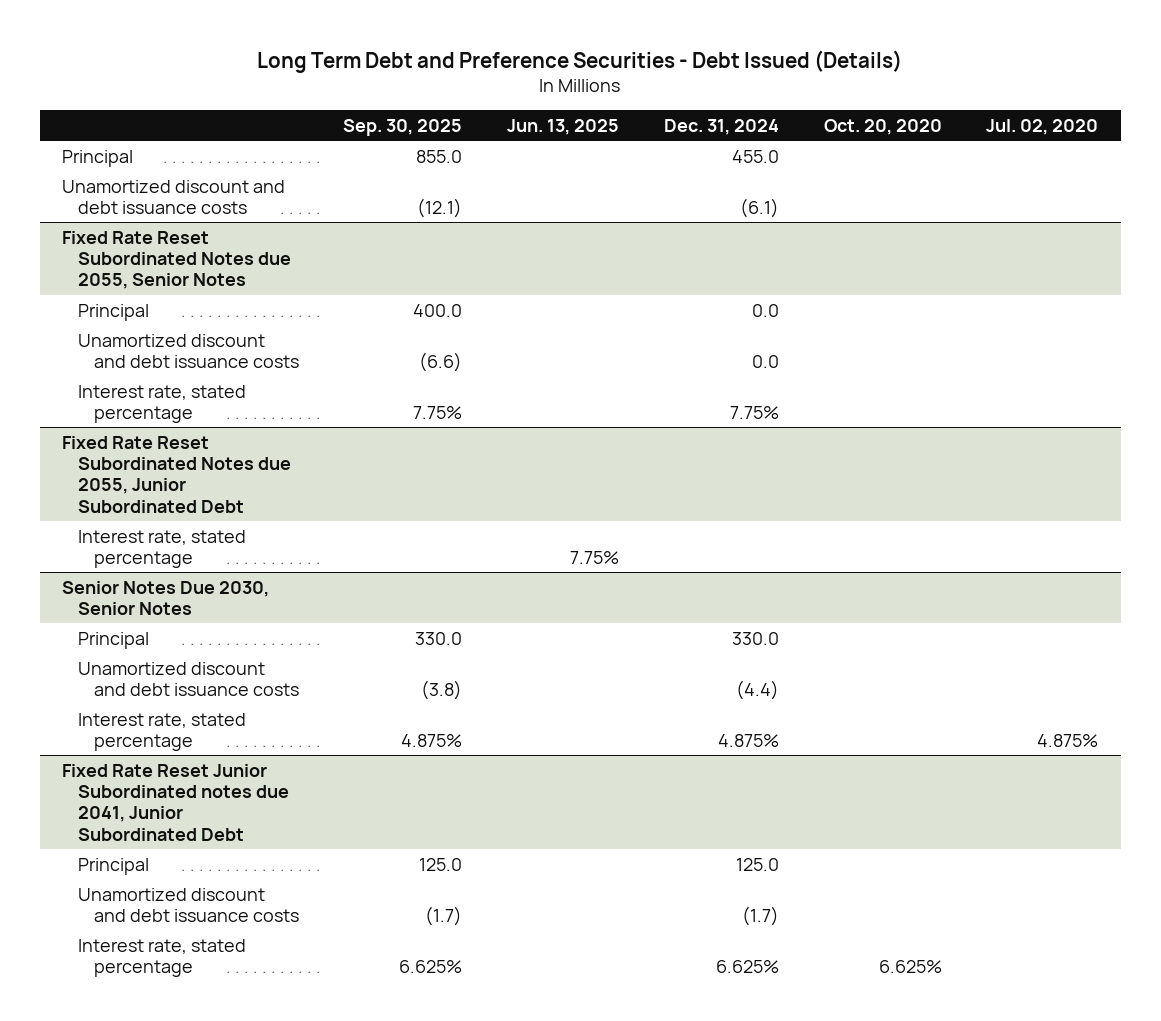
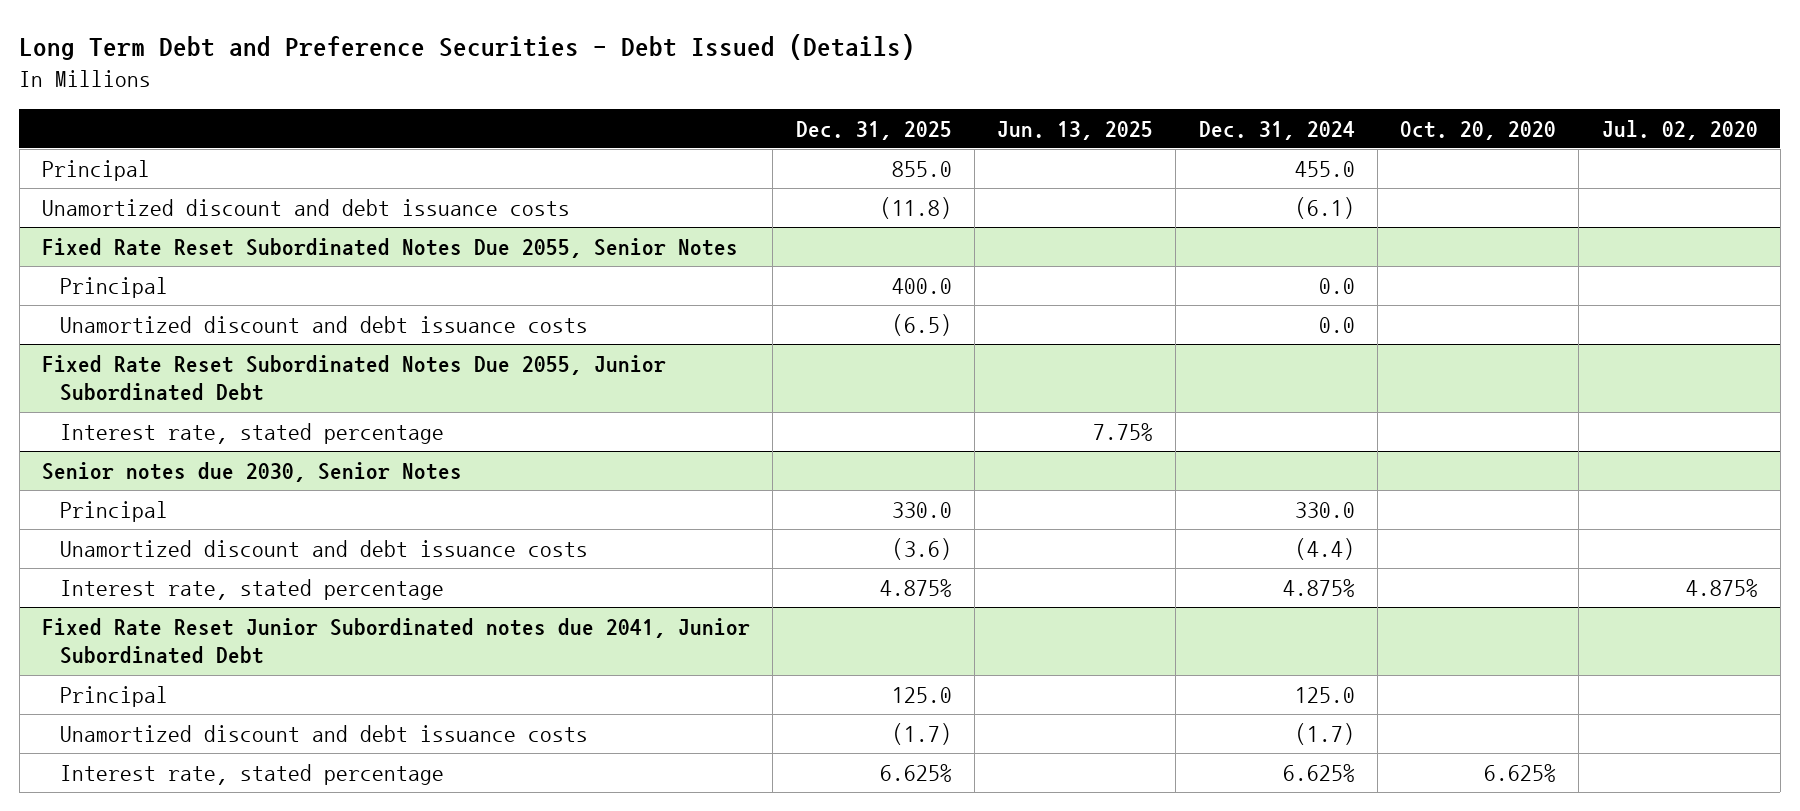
- | Sep. 30, 2025 | Jun. 13, 2025 | Dec. 31, 2024 | Oct. 20, 2020 | Jul. 02, 2020
+ | Dec. 31, 2025 | Jun. 13, 2025 | Dec. 31, 2024 | Oct. 20, 2020 | Jul. 02, 2020
- Fixed Rate Reset Subordinated Notes due 2055, Senior Notes
+ Fixed Rate Reset Subordinated Notes Due 2055, Senior Notes
- Interest rate, stated percentage | 7.75% | | 7.75% | |
- Fixed Rate Reset Subordinated Notes due 2055, Junior Subordinated Debt
+ Fixed Rate Reset Subordinated Notes Due 2055, Junior Subordinated Debt
- Senior Notes Due 2030, Senior Notes
+ Senior notes due 2030, Senior Notes

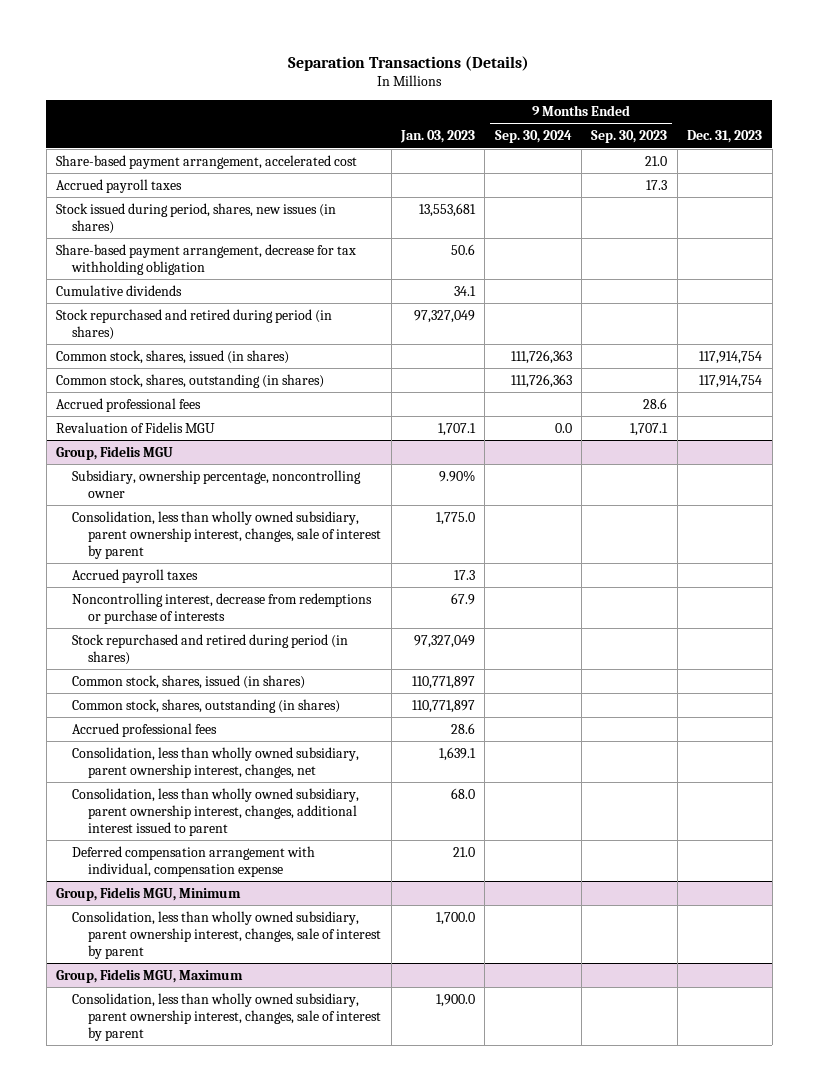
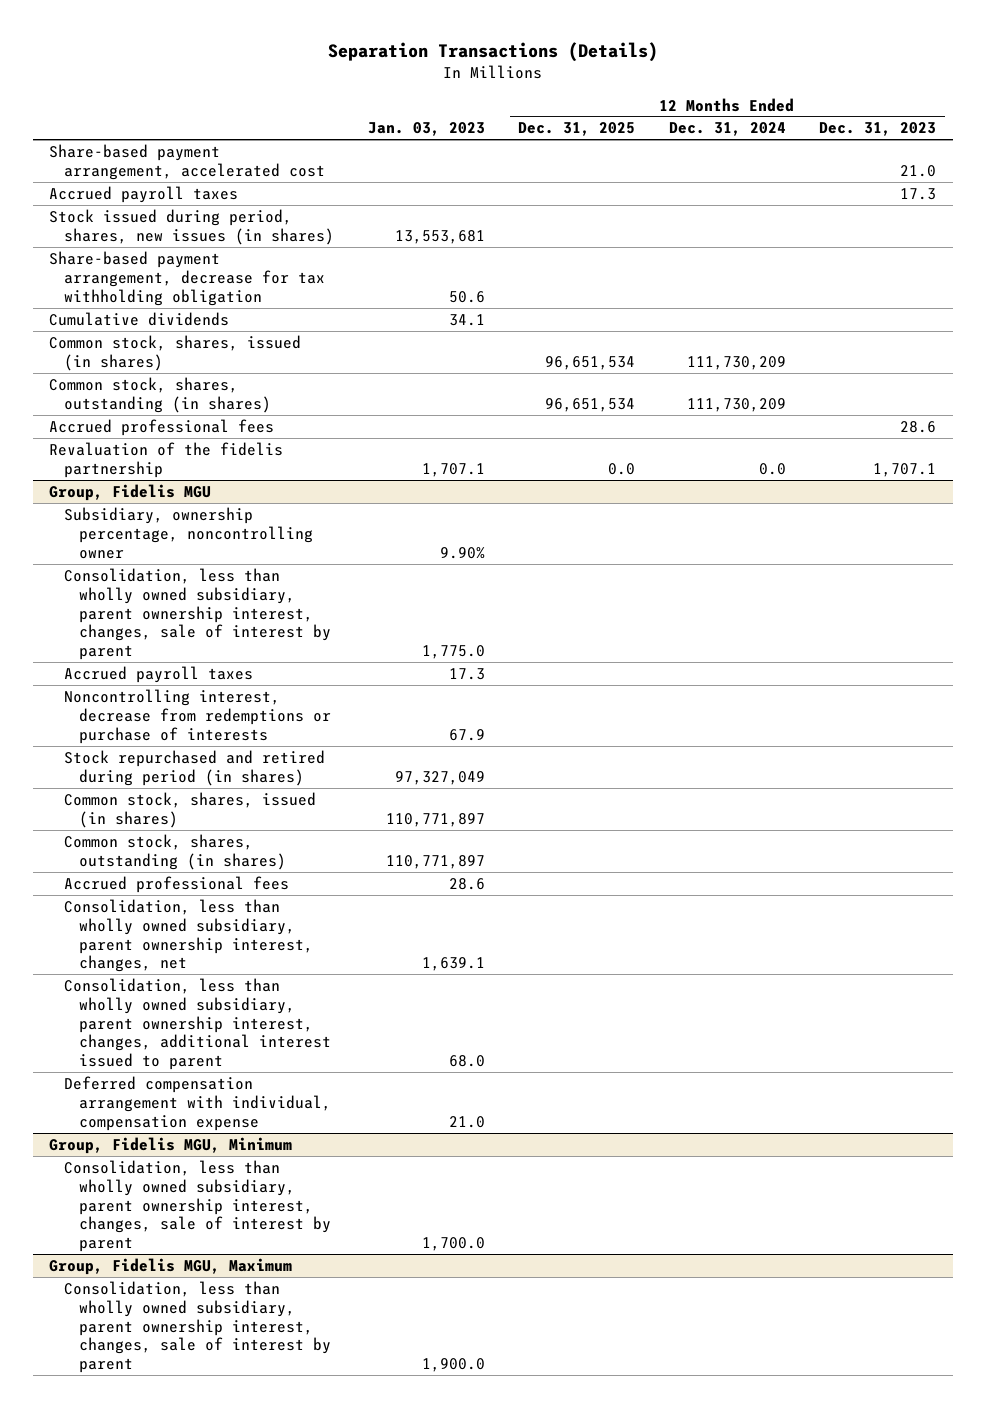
- | Jan. 03, 2023 | 9 Months Ended Sep. 30, 2024 | 9 Months Ended Sep. 30, 2023 | Dec. 31, 2023
+ | Jan. 03, 2023 | 12 Months Ended Dec. 31, 2025 | 12 Months Ended Dec. 31, 2024 | 12 Months Ended Dec. 31, 2023
- Stock repurchased and retired during period (in shares) | 97,327,049 | | |
- Revaluation of Fidelis MGU | 1,707.1 | 0.0 | 1,707.1 |
+ Revaluation of the fidelis partnership | 1,707.1 | 0.0 | 0.0 | 1,707.1

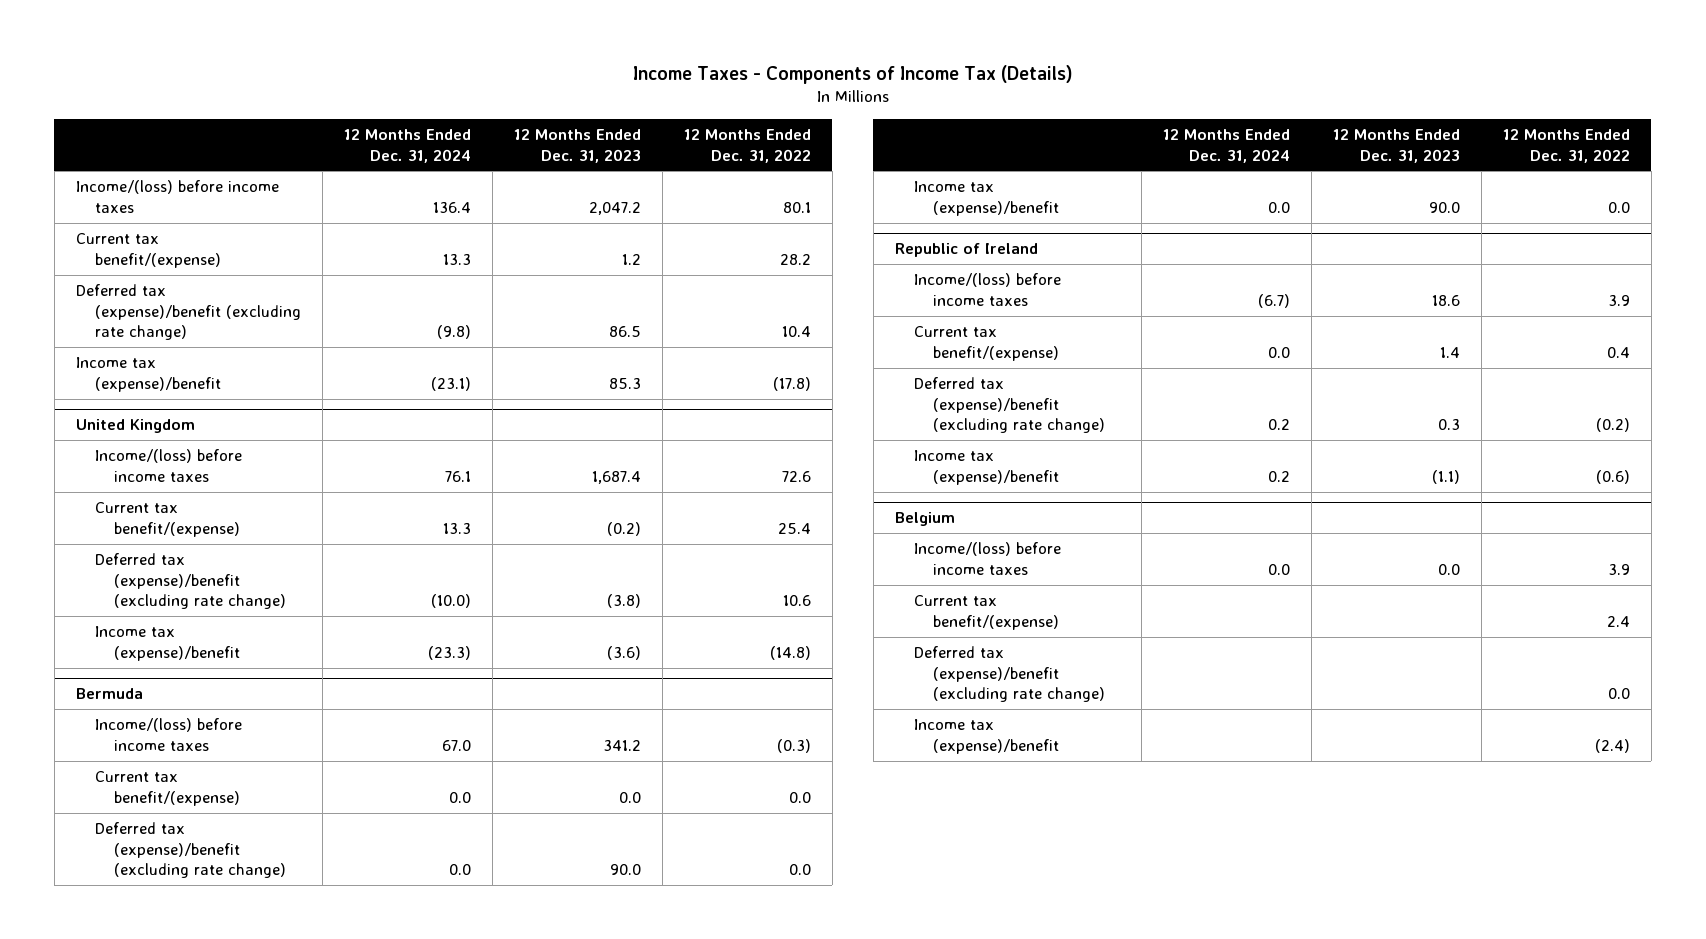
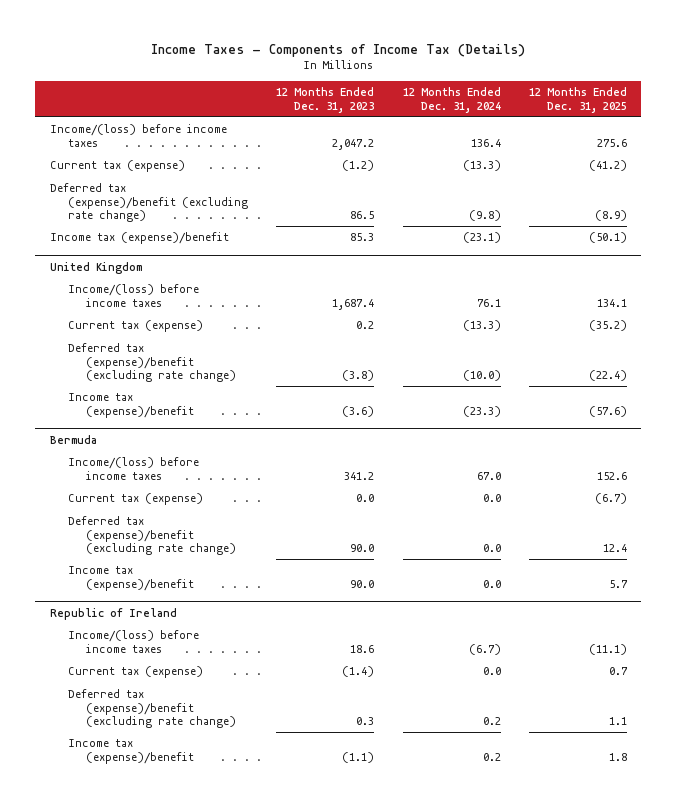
- | 12 Months Ended Dec. 31, 2024 | 12 Months Ended Dec. 31, 2023 | 12 Months Ended Dec. 31, 2022
+ | 12 Months Ended Dec. 31, 2023 | 12 Months Ended Dec. 31, 2024 | 12 Months Ended Dec. 31, 2025
- Current tax benefit/(expense) | 13.3 | 1.2 | 28.2
+ Current tax (expense) | (1.2) | (13.3) | (41.2)
@ United Kingdom
- Current tax benefit/(expense) | 13.3 | (0.2) | 25.4
+ Current tax (expense) | 0.2 | (13.3) | (35.2)
@ Bermuda
- Current tax benefit/(expense) | 0.0 | 0.0 | 0.0
+ Current tax (expense) | 0.0 | 0.0 | (6.7)
@ Republic of Ireland
- Current tax benefit/(expense) | 0.0 | 1.4 | 0.4
+ Current tax (expense) | (1.4) | 0.0 | 0.7
- Belgium
- Income/(loss) before income taxes | 0.0 | 0.0 | 3.9
- Current tax benefit/(expense) | | | 2.4
- Deferred tax (expense)/benefit (excluding rate change) | | | 0.0
- Income tax (expense)/benefit | | | (2.4)

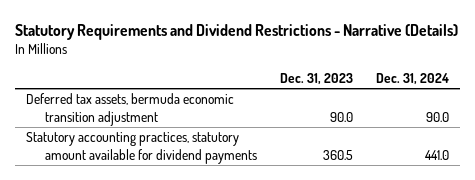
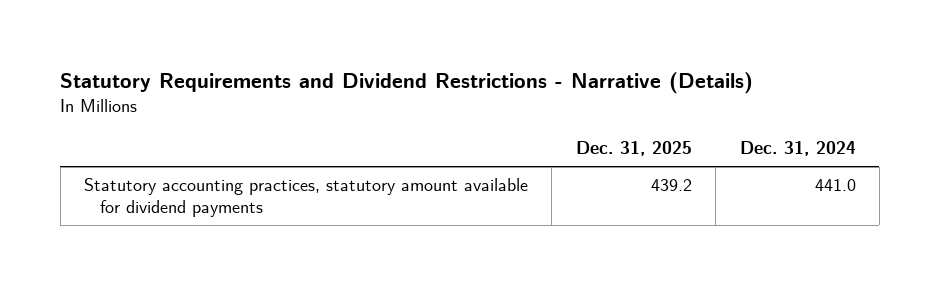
- | Dec. 31, 2023 | Dec. 31, 2024
+ | Dec. 31, 2025 | Dec. 31, 2024
- Deferred tax assets, bermuda economic transition adjustment | 90.0 | 90.0

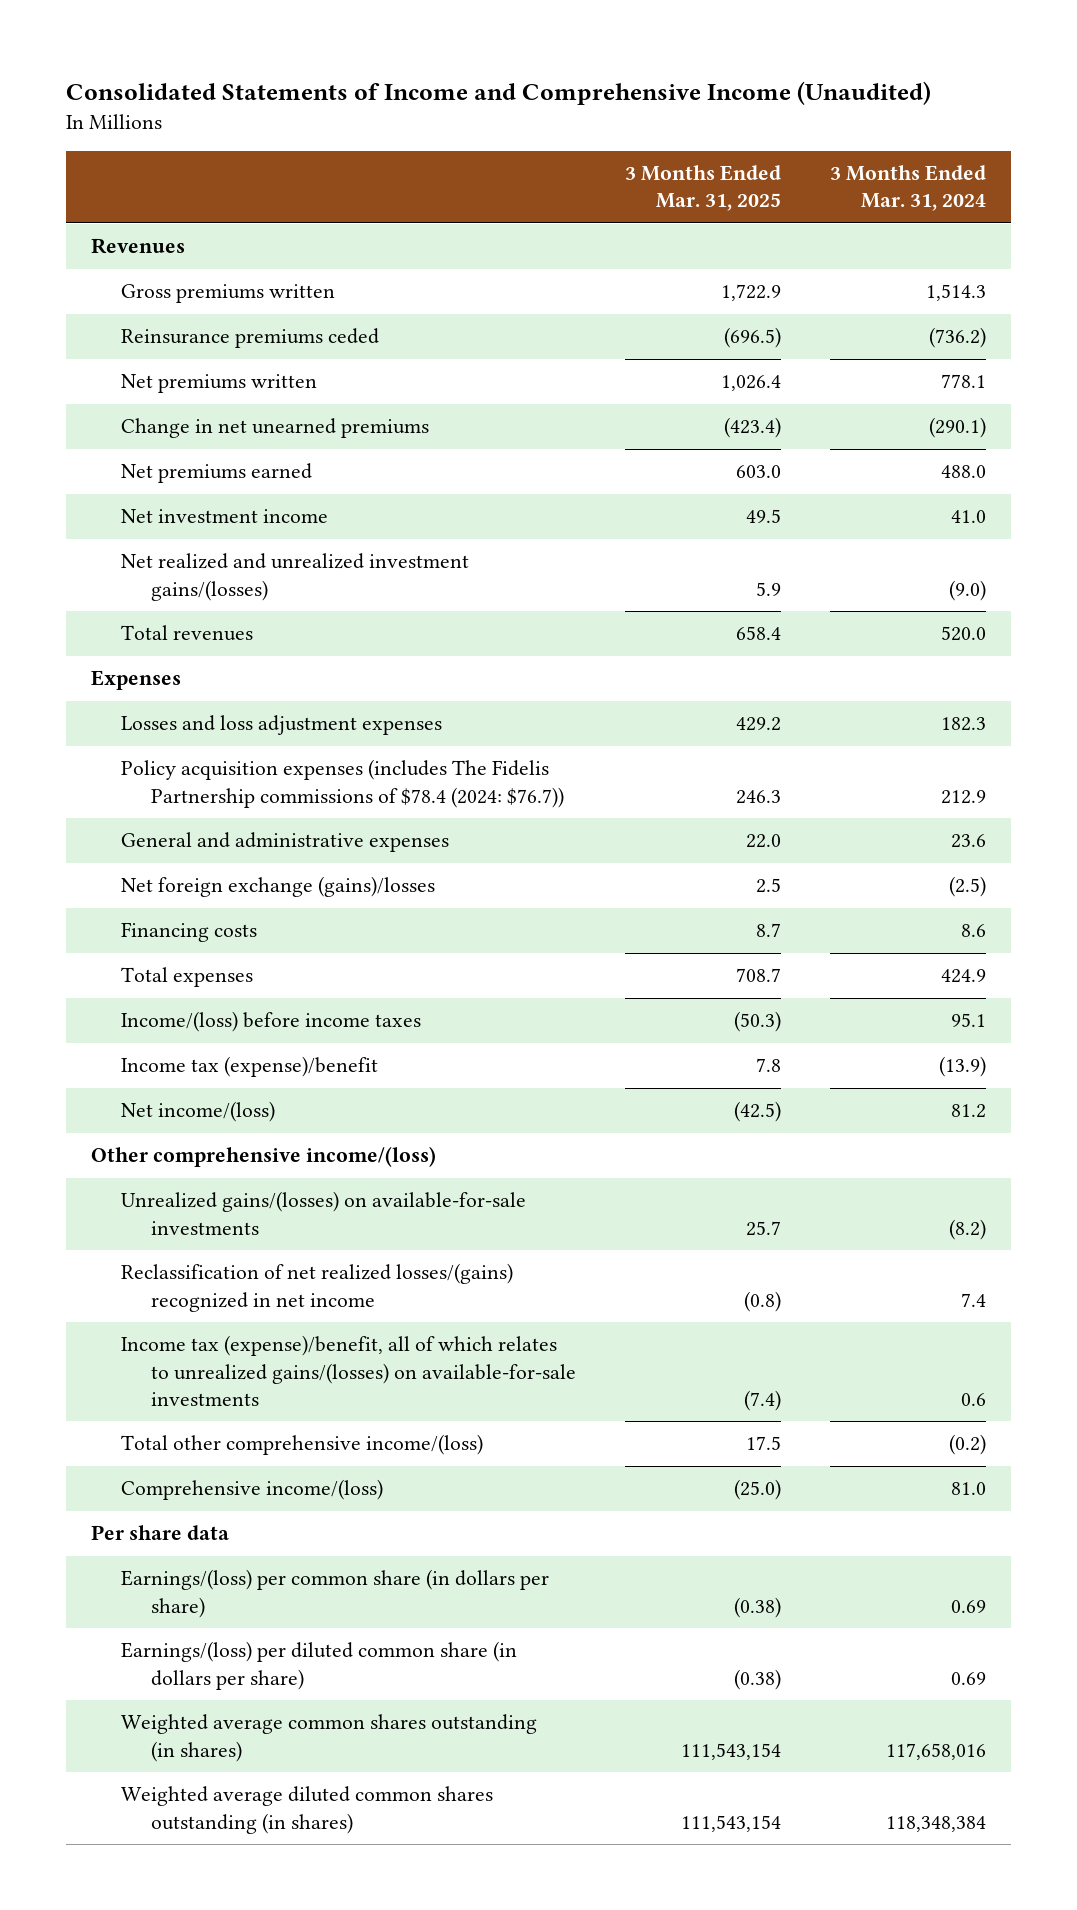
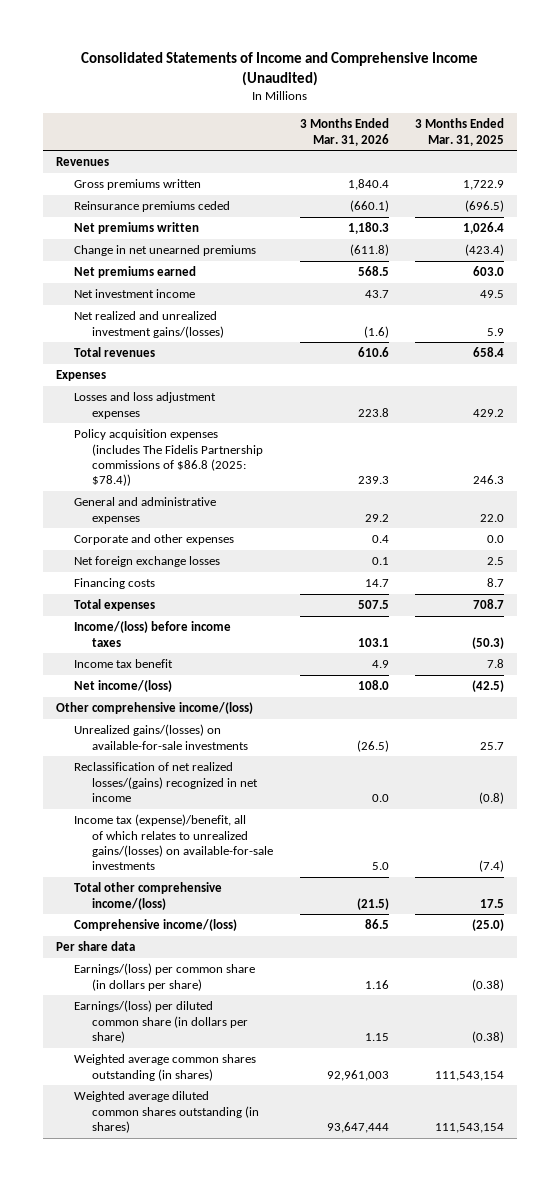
- | 3 Months Ended Mar. 31, 2025 | 3 Months Ended Mar. 31, 2024
+ | 3 Months Ended Mar. 31, 2026 | 3 Months Ended Mar. 31, 2025
- Policy acquisition expenses (includes The Fidelis Partnership commissions of $78.4 (2024: $76.7)) | 246.3 | 212.9
+ Policy acquisition expenses (includes The Fidelis Partnership commissions of $86.8 (2025: $78.4)) | 239.3 | 246.3
- Net foreign exchange (gains)/losses | 2.5 | (2.5)
+ Corporate and other expenses | 0.4 | 0.0
+ Net foreign exchange losses | 0.1 | 2.5
- Income tax (expense)/benefit | 7.8 | (13.9)
+ Income tax benefit | 4.9 | 7.8

